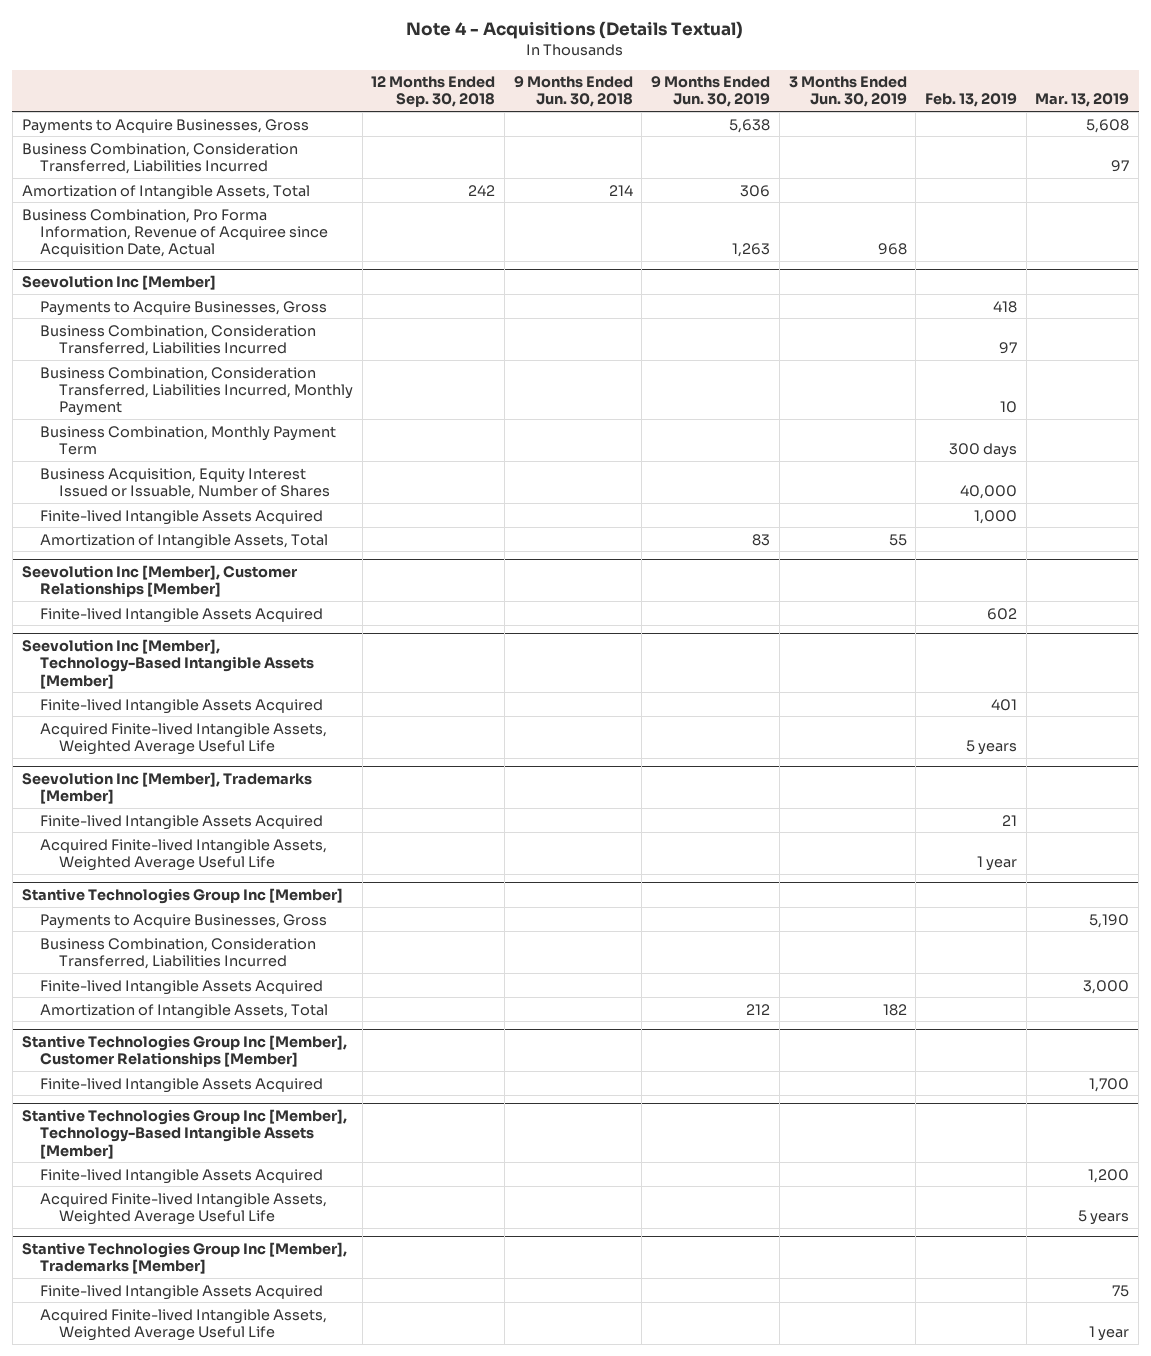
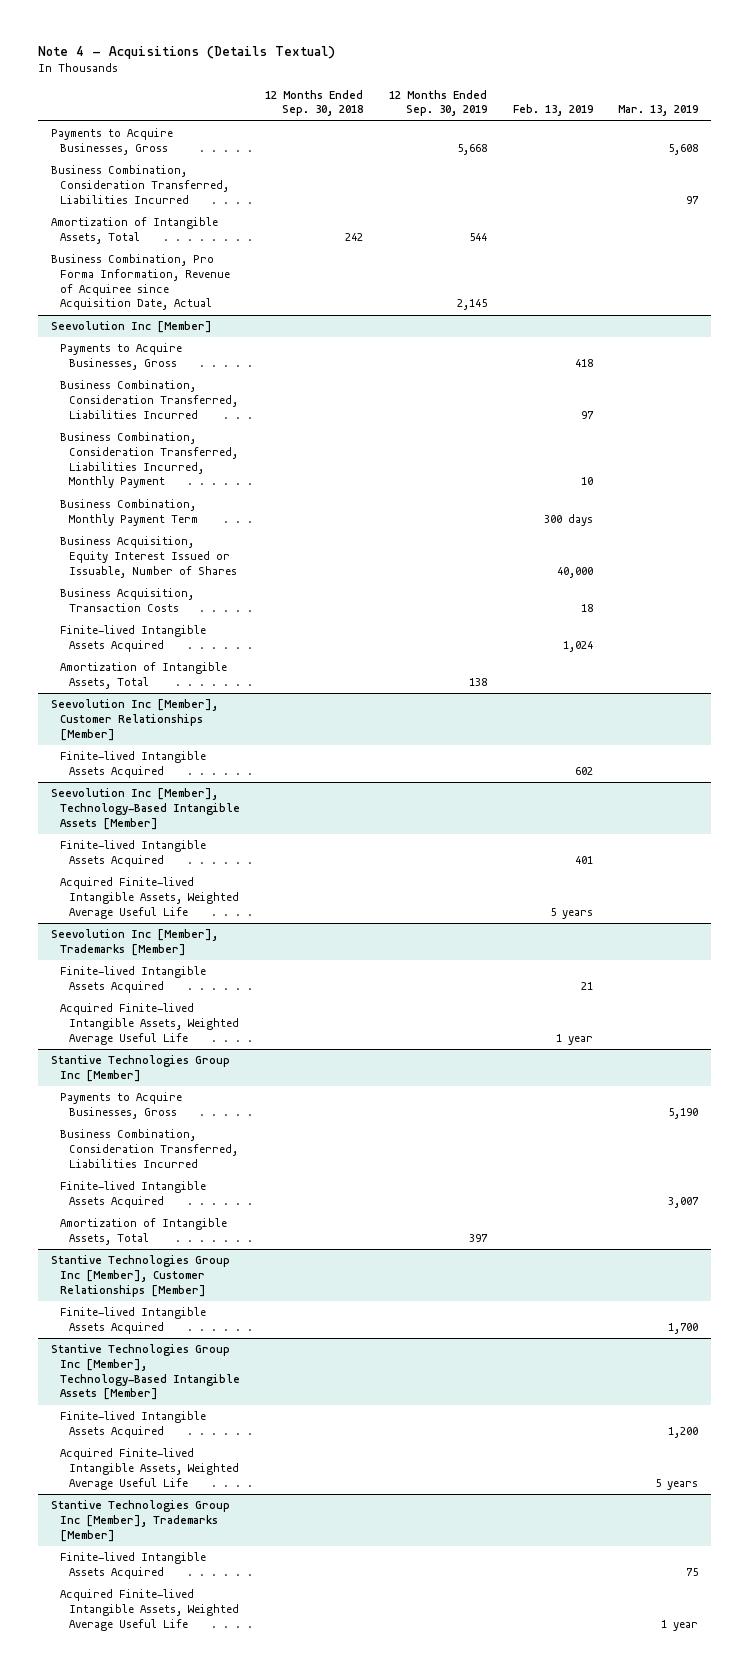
- | 12 Months Ended Sep. 30, 2018 | 9 Months Ended Jun. 30, 2018 | 9 Months Ended Jun. 30, 2019 | 3 Months Ended Jun. 30, 2019 | Feb. 13, 2019 | Mar. 13, 2019
+ | 12 Months Ended Sep. 30, 2018 | 12 Months Ended Sep. 30, 2019 | Feb. 13, 2019 | Mar. 13, 2019
@ Seevolution Inc [Member]
- Finite-lived Intangible Assets Acquired | | | | | 1,000 |
+ Business Acquisition, Transaction Costs | | | 18 |
+ Finite-lived Intangible Assets Acquired | | | 1,024 |
@ Stantive Technologies Group Inc [Member]
- Finite-lived Intangible Assets Acquired | | | | | | 3,000
+ Finite-lived Intangible Assets Acquired | | | | 3,007

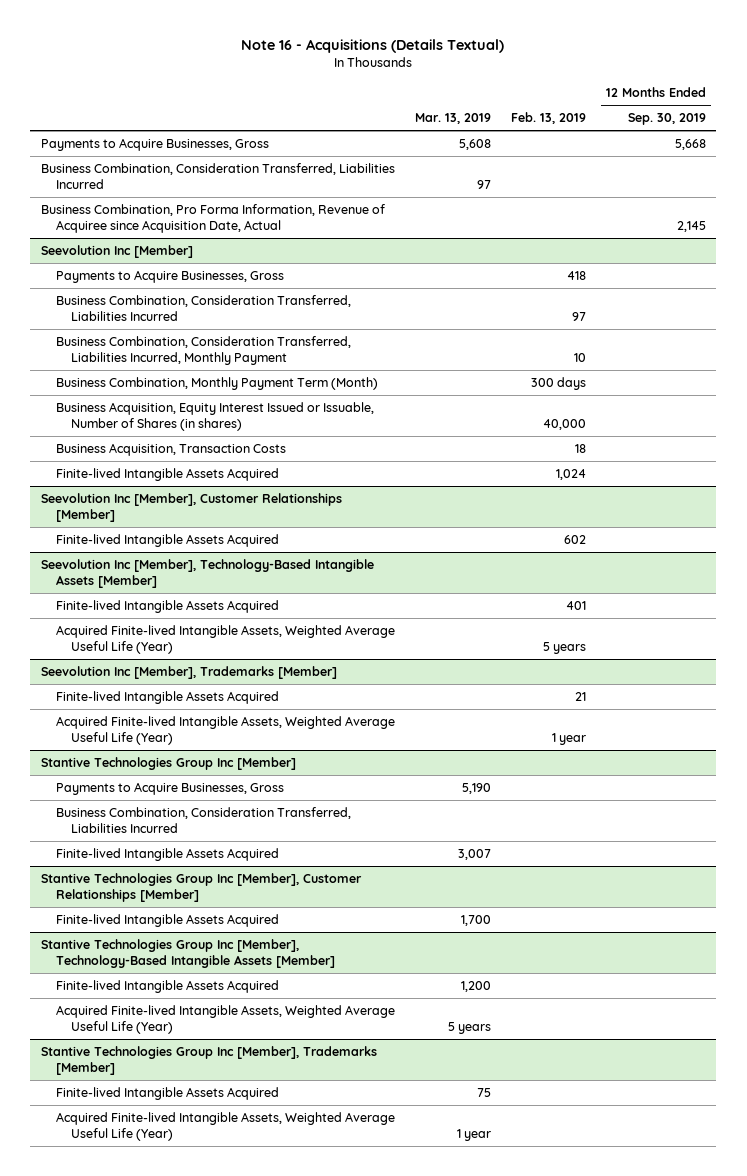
- Note 4 - Acquisitions (Details Textual)
+ Note 16 - Acquisitions (Details Textual)
- | 12 Months Ended Sep. 30, 2018 | 12 Months Ended Sep. 30, 2019 | Feb. 13, 2019 | Mar. 13, 2019
+ | Mar. 13, 2019 | Feb. 13, 2019 | 12 Months Ended Sep. 30, 2019
- Amortization of Intangible Assets, Total | 242 | 544 | |
@ Seevolution Inc [Member]
- Business Combination, Monthly Payment Term | | | 300 days |
- Business Acquisition, Equity Interest Issued or Issuable, Number of Shares | | | 40,000 |
+ Business Combination, Monthly Payment Term (Month) | | 300 days |
+ Business Acquisition, Equity Interest Issued or Issuable, Number of Shares (in shares) | | 40,000 |
- Amortization of Intangible Assets, Total | | 138 | |
@ Seevolution Inc [Member], Technology-Based Intangible Assets [Member]
- Acquired Finite-lived Intangible Assets, Weighted Average Useful Life | | | 5 years |
+ Acquired Finite-lived Intangible Assets, Weighted Average Useful Life (Year) | | 5 years |
@ Seevolution Inc [Member], Trademarks [Member]
- Acquired Finite-lived Intangible Assets, Weighted Average Useful Life | | | 1 year |
+ Acquired Finite-lived Intangible Assets, Weighted Average Useful Life (Year) | | 1 year |
@ Stantive Technologies Group Inc [Member]
- Amortization of Intangible Assets, Total | | 397 | |
@ Stantive Technologies Group Inc [Member], Technology-Based Intangible Assets [Member]
- Acquired Finite-lived Intangible Assets, Weighted Average Useful Life | | | | 5 years
+ Acquired Finite-lived Intangible Assets, Weighted Average Useful Life (Year) | 5 years | |
@ Stantive Technologies Group Inc [Member], Trademarks [Member]
- Acquired Finite-lived Intangible Assets, Weighted Average Useful Life | | | | 1 year
+ Acquired Finite-lived Intangible Assets, Weighted Average Useful Life (Year) | 1 year | |

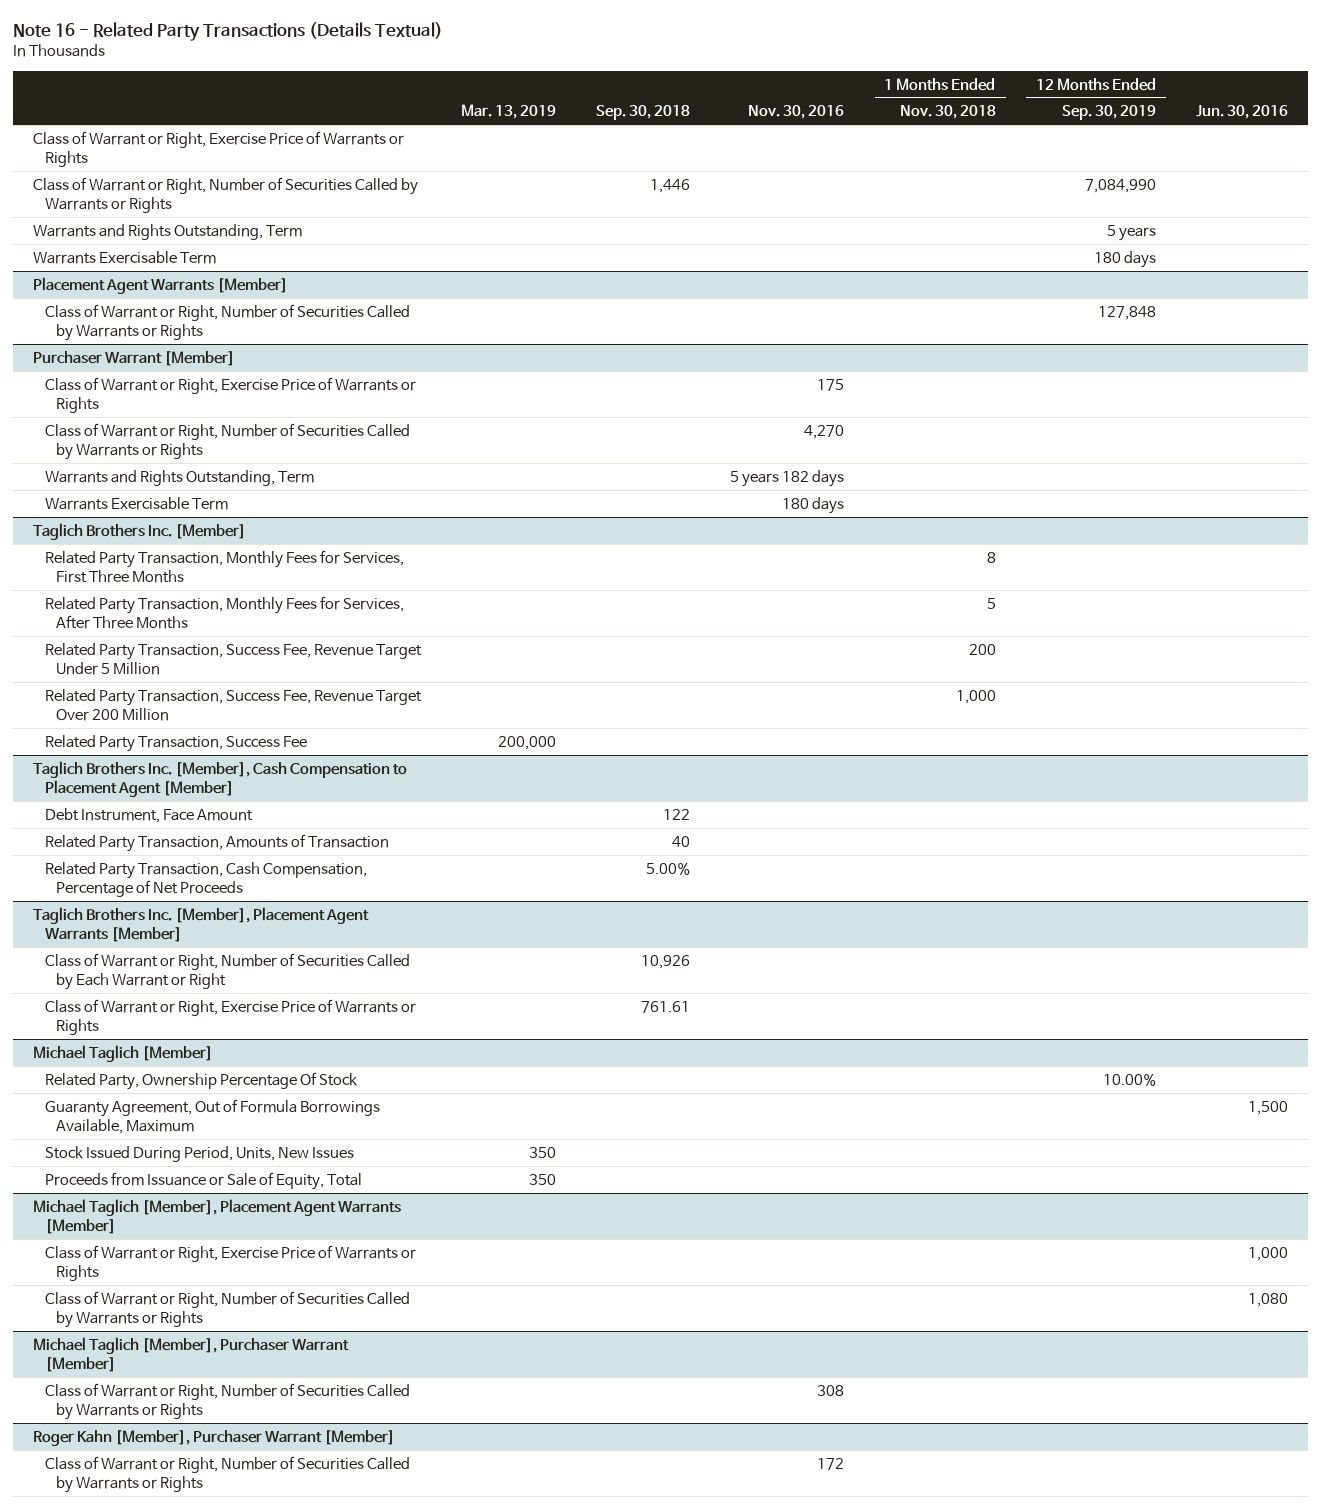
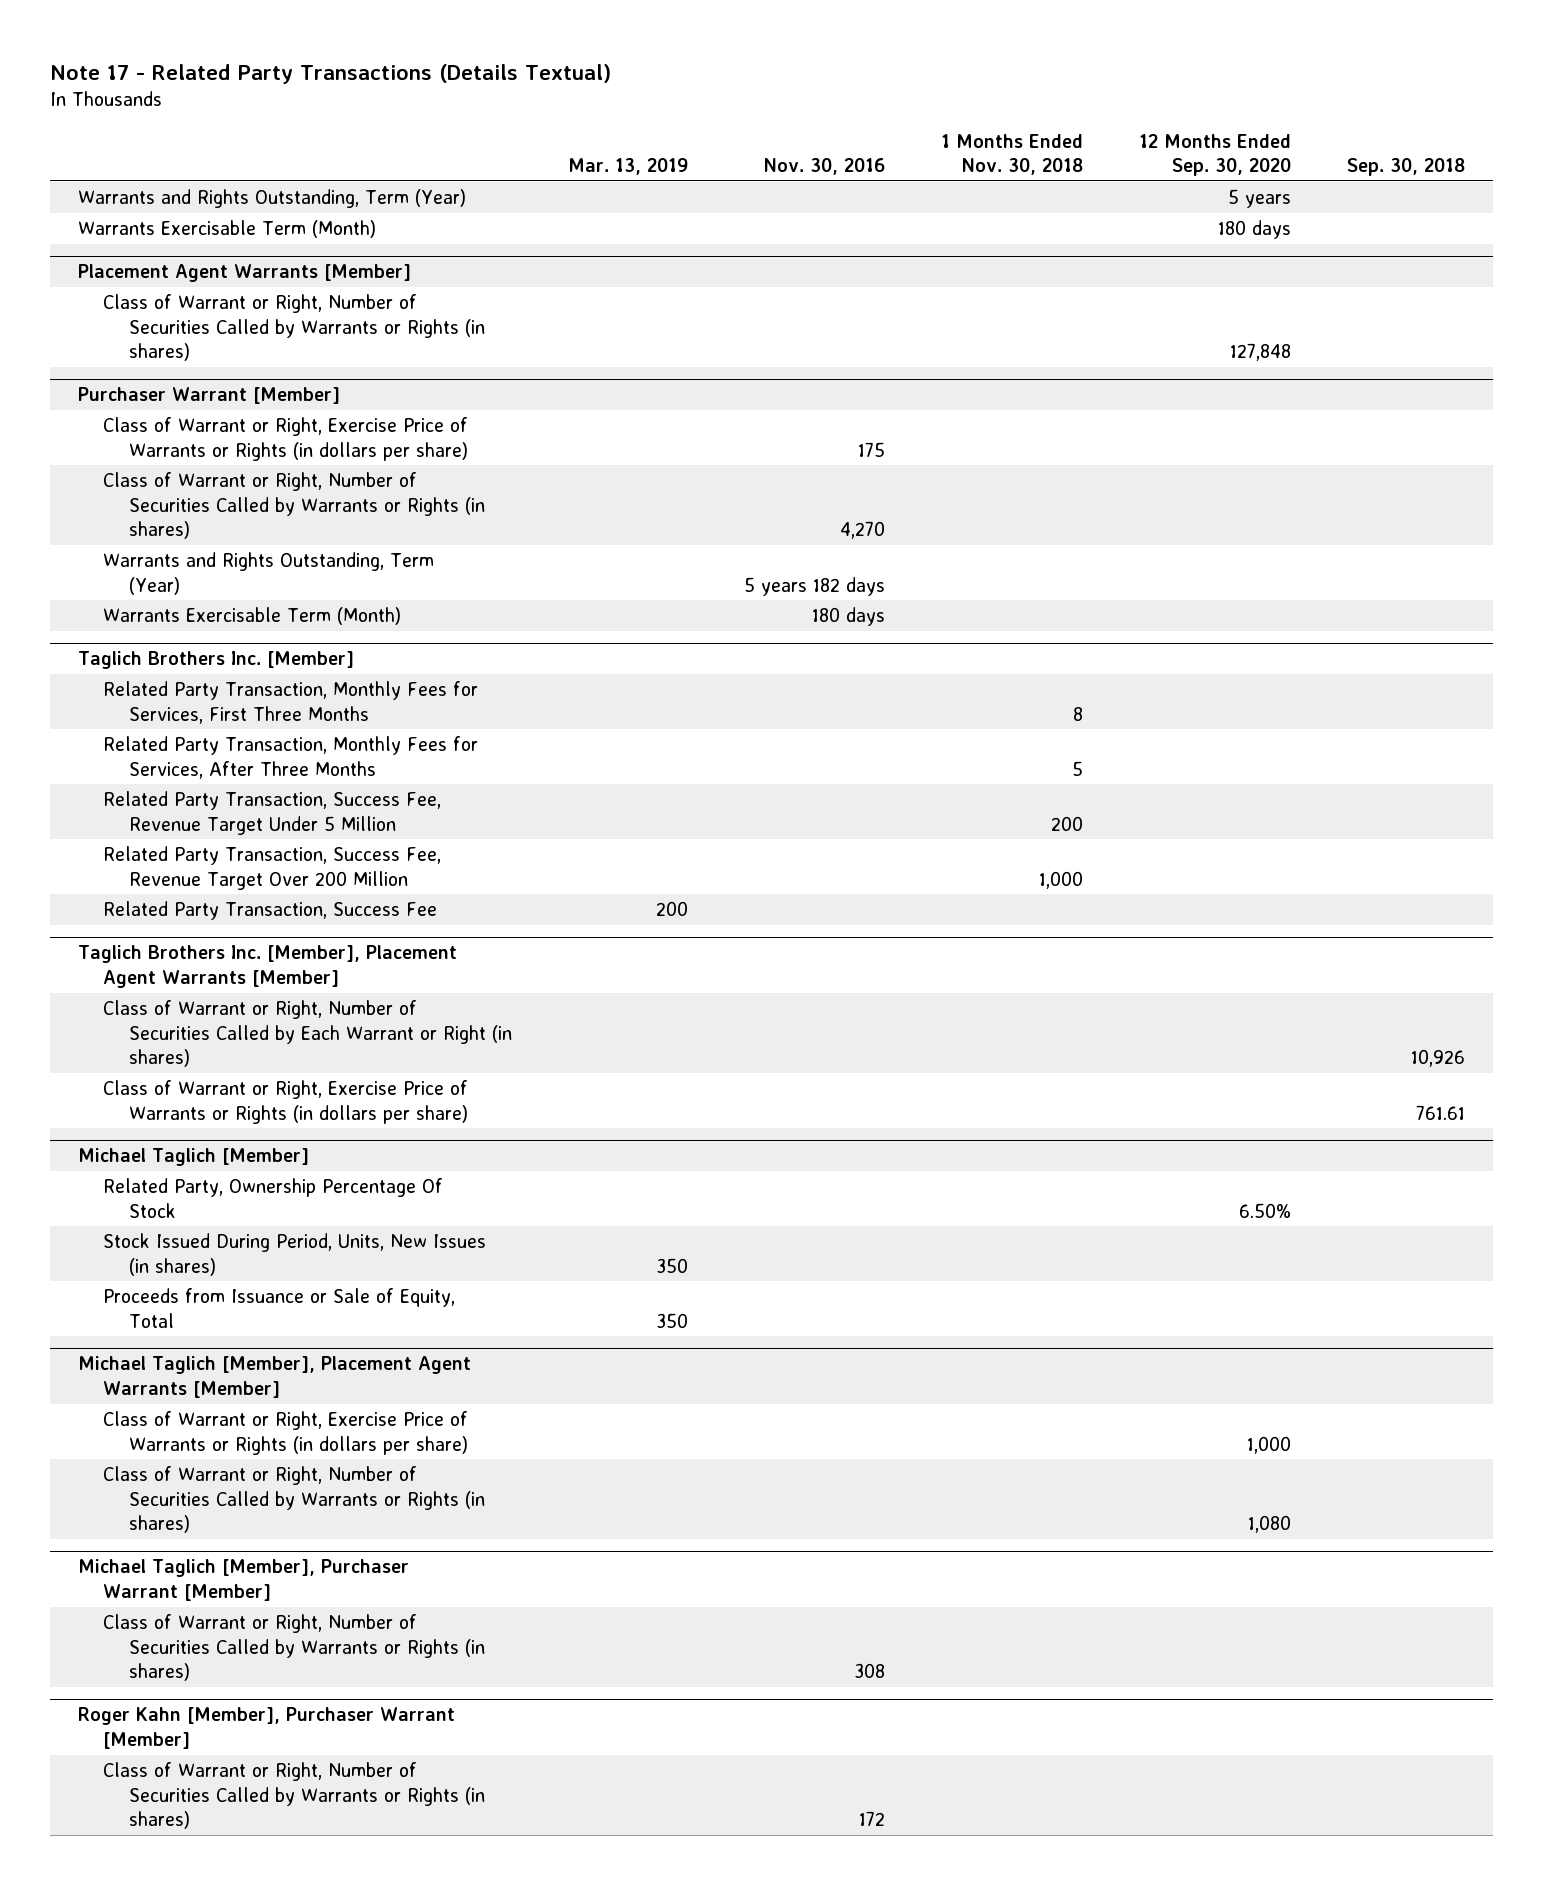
- Note 16 - Related Party Transactions (Details Textual)
+ Note 17 - Related Party Transactions (Details Textual)
- | Mar. 13, 2019 | Sep. 30, 2018 | Nov. 30, 2016 | 1 Months Ended Nov. 30, 2018 | 12 Months Ended Sep. 30, 2019 | Jun. 30, 2016
+ | Mar. 13, 2019 | Nov. 30, 2016 | 1 Months Ended Nov. 30, 2018 | 12 Months Ended Sep. 30, 2020 | Sep. 30, 2018
- Class of Warrant or Right, Exercise Price of Warrants or Rights
- Class of Warrant or Right, Number of Securities Called by Warrants or Rights | | 1,446 | | | 7,084,990 |
- Warrants and Rights Outstanding, Term | | | | | 5 years |
- Warrants Exercisable Term | | | | | 180 days |
+ Warrants and Rights Outstanding, Term (Year) | | | | 5 years |
+ Warrants Exercisable Term (Month) | | | | 180 days |
@ Placement Agent Warrants [Member]
- Class of Warrant or Right, Number of Securities Called by Warrants or Rights | | | | | 127,848 |
+ Class of Warrant or Right, Number of Securities Called by Warrants or Rights (in shares) | | | | 127,848 |
@ Purchaser Warrant [Member]
- Class of Warrant or Right, Exercise Price of Warrants or Rights | | | 175 | | |
- Class of Warrant or Right, Number of Securities Called by Warrants or Rights | | | 4,270 | | |
- Warrants and Rights Outstanding, Term | | | 5 years 182 days | | |
- Warrants Exercisable Term | | | 180 days | | |
+ Class of Warrant or Right, Exercise Price of Warrants or Rights (in dollars per share) | | 175 | | |
+ Class of Warrant or Right, Number of Securities Called by Warrants or Rights (in shares) | | 4,270 | | |
+ Warrants and Rights Outstanding, Term (Year) | | 5 years 182 days | | |
+ Warrants Exercisable Term (Month) | | 180 days | | |
@ Taglich Brothers Inc. [Member]
- Related Party Transaction, Success Fee | 200,000 | | | | |
- Taglich Brothers Inc. [Member], Cash Compensation to Placement Agent [Member]
- Debt Instrument, Face Amount | | 122 | | | |
- Related Party Transaction, Amounts of Transaction | | 40 | | | |
- Related Party Transaction, Cash Compensation, Percentage of Net Proceeds | | 5.00% | | | |
@ Taglich Brothers Inc. [Member]
+ Related Party Transaction, Success Fee | 200 | | | |
@ Taglich Brothers Inc. [Member], Placement Agent Warrants [Member]
- Class of Warrant or Right, Number of Securities Called by Each Warrant or Right | | 10,926 | | | |
- Class of Warrant or Right, Exercise Price of Warrants or Rights | | 761.61 | | | |
+ Class of Warrant or Right, Number of Securities Called by Each Warrant or Right (in shares) | | | | | 10,926
+ Class of Warrant or Right, Exercise Price of Warrants or Rights (in dollars per share) | | | | | 761.61
@ Michael Taglich [Member]
- Guaranty Agreement, Out of Formula Borrowings Available, Maximum | | | | | | 1,500
- Stock Issued During Period, Units, New Issues | 350 | | | | |
+ Stock Issued During Period, Units, New Issues (in shares) | 350 | | | |
@ Michael Taglich [Member], Placement Agent Warrants [Member]
- Class of Warrant or Right, Exercise Price of Warrants or Rights | | | | | | 1,000
- Class of Warrant or Right, Number of Securities Called by Warrants or Rights | | | | | | 1,080
+ Class of Warrant or Right, Exercise Price of Warrants or Rights (in dollars per share) | | | | 1,000 |
+ Class of Warrant or Right, Number of Securities Called by Warrants or Rights (in shares) | | | | 1,080 |
@ Michael Taglich [Member], Purchaser Warrant [Member]
- Class of Warrant or Right, Number of Securities Called by Warrants or Rights | | | 308 | | |
+ Class of Warrant or Right, Number of Securities Called by Warrants or Rights (in shares) | | 308 | | |
@ Roger Kahn [Member], Purchaser Warrant [Member]
- Class of Warrant or Right, Number of Securities Called by Warrants or Rights | | | 172 | | |
+ Class of Warrant or Right, Number of Securities Called by Warrants or Rights (in shares) | | 172 | | |

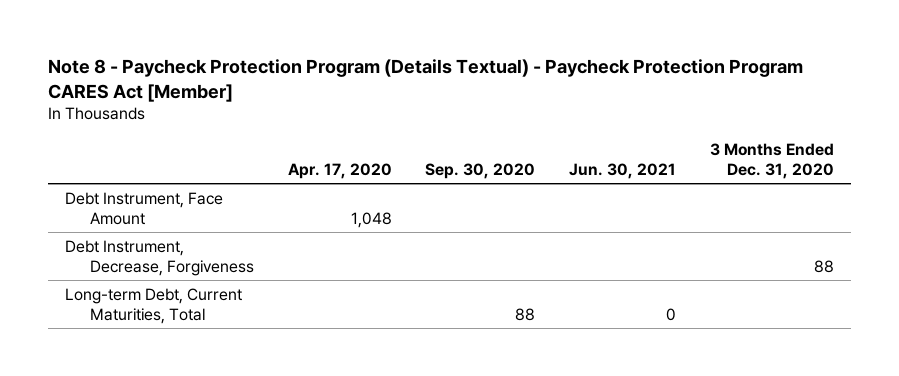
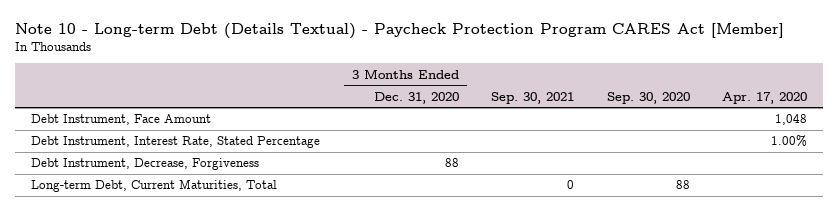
- Note 8 - Paycheck Protection Program (Details Textual) - Paycheck Protection Program CARES Act [Member]
+ Note 10 - Long-term Debt (Details Textual) - Paycheck Protection Program CARES Act [Member]
- | Apr. 17, 2020 | Sep. 30, 2020 | Jun. 30, 2021 | 3 Months Ended Dec. 31, 2020
+ | 3 Months Ended Dec. 31, 2020 | Sep. 30, 2021 | Sep. 30, 2020 | Apr. 17, 2020
+ Debt Instrument, Interest Rate, Stated Percentage | | | | 1.00%

